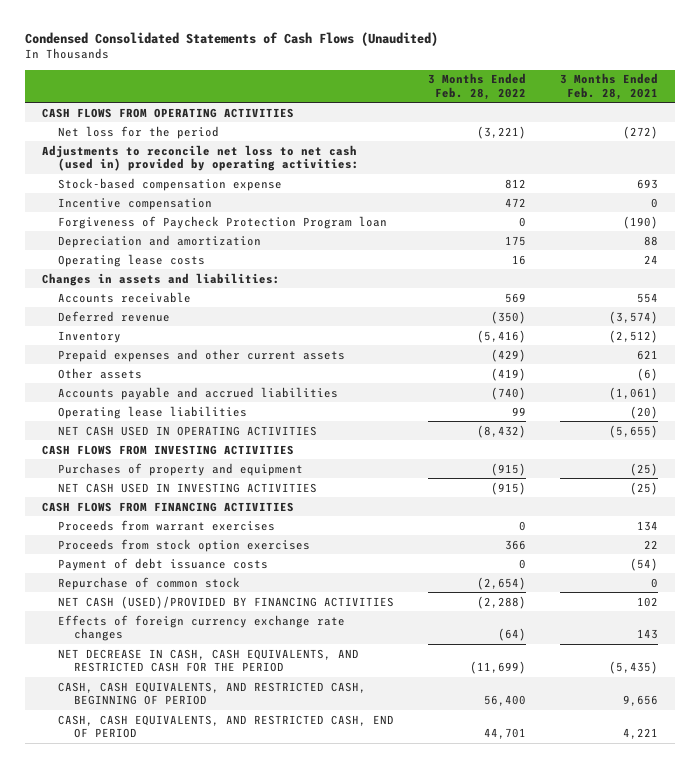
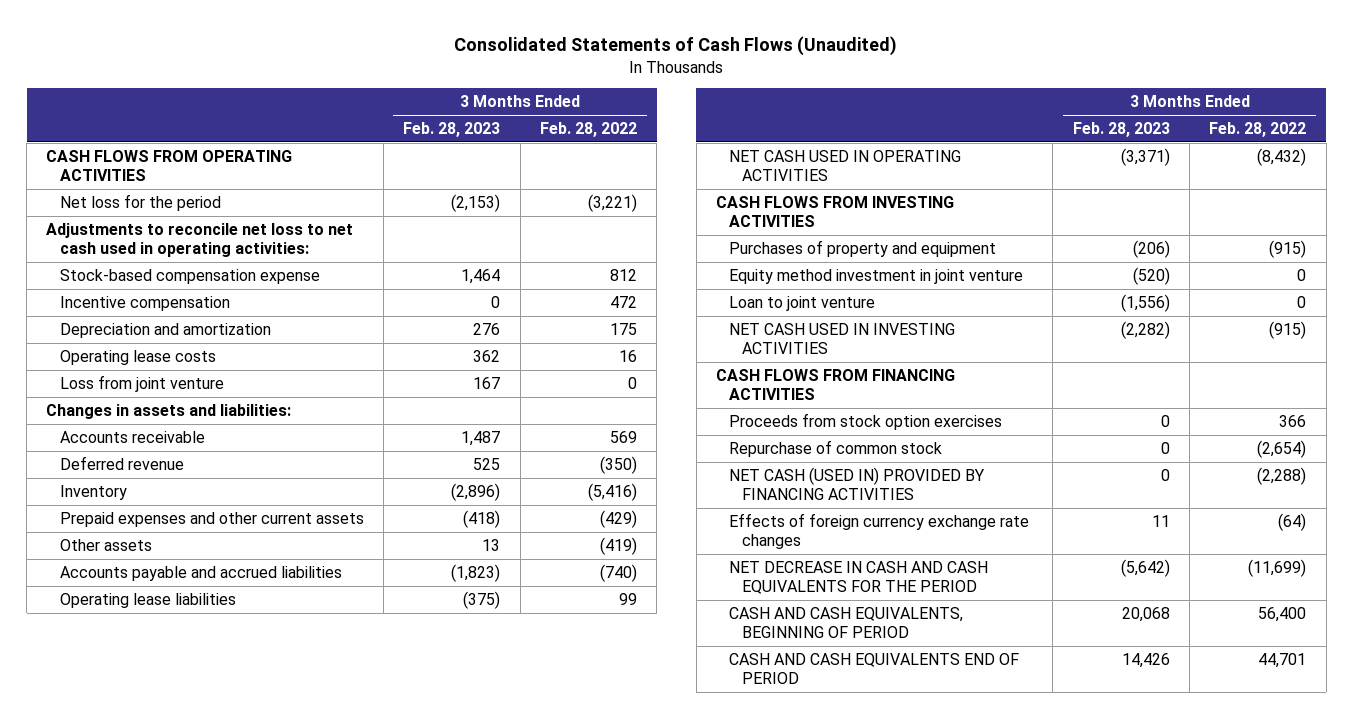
- Condensed Consolidated Statements of Cash Flows (Unaudited)
+ Consolidated Statements of Cash Flows (Unaudited)
- | 3 Months Ended Feb. 28, 2022 | 3 Months Ended Feb. 28, 2021
+ | 3 Months Ended Feb. 28, 2023 | 3 Months Ended Feb. 28, 2022
- Adjustments to reconcile net loss to net cash (used in) provided by operating activities:
+ Adjustments to reconcile net loss to net cash used in operating activities:
- Forgiveness of Paycheck Protection Program loan | 0 | (190)
+ Loss from joint venture | 167 | 0
+ Equity method investment in joint venture | (520) | 0
+ Loan to joint venture | (1,556) | 0
- Proceeds from warrant exercises | 0 | 134
- Payment of debt issuance costs | 0 | (54)
- NET CASH (USED)/PROVIDED BY FINANCING ACTIVITIES | (2,288) | 102
+ NET CASH (USED IN) PROVIDED BY FINANCING ACTIVITIES | 0 | (2,288)
- NET DECREASE IN CASH, CASH EQUIVALENTS, AND RESTRICTED CASH FOR THE PERIOD | (11,699) | (5,435)
- CASH, CASH EQUIVALENTS, AND RESTRICTED CASH, BEGINNING OF PERIOD | 56,400 | 9,656
- CASH, CASH EQUIVALENTS, AND RESTRICTED CASH, END OF PERIOD | 44,701 | 4,221
+ NET DECREASE IN CASH AND CASH EQUIVALENTS FOR THE PERIOD | (5,642) | (11,699)
+ CASH AND CASH EQUIVALENTS, BEGINNING OF PERIOD | 20,068 | 56,400
+ CASH AND CASH EQUIVALENTS END OF PERIOD | 14,426 | 44,701

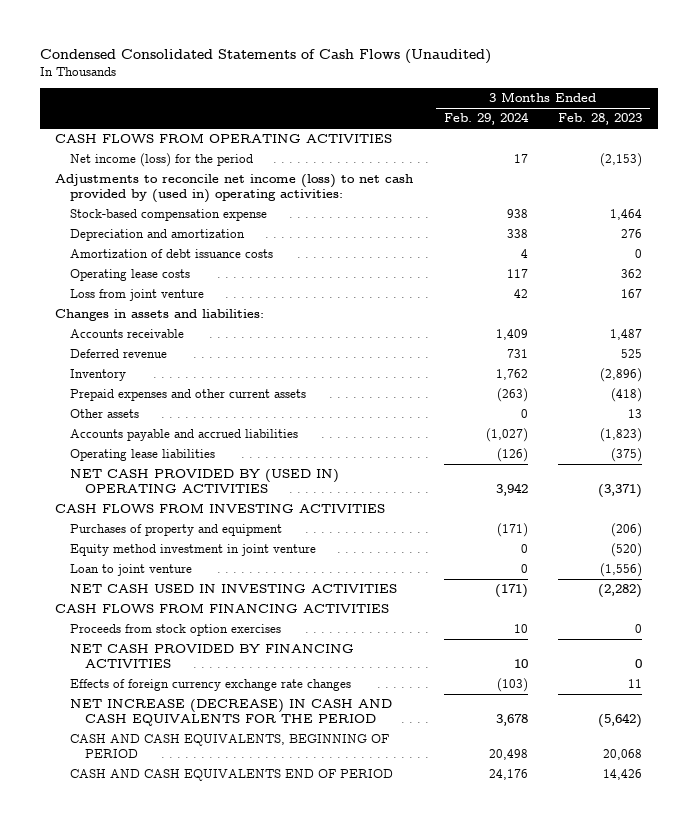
- Consolidated Statements of Cash Flows (Unaudited)
+ Condensed Consolidated Statements of Cash Flows (Unaudited)
- | 3 Months Ended Feb. 28, 2023 | 3 Months Ended Feb. 28, 2022
+ | 3 Months Ended Feb. 29, 2024 | 3 Months Ended Feb. 28, 2023
- Net loss for the period | (2,153) | (3,221)
- Adjustments to reconcile net loss to net cash used in operating activities:
+ Net income (loss) for the period | 17 | (2,153)
+ Adjustments to reconcile net income (loss) to net cash provided by (used in) operating activities:
- Incentive compensation | 0 | 472
+ Amortization of debt issuance costs | 4 | 0
- NET CASH USED IN OPERATING ACTIVITIES | (3,371) | (8,432)
+ NET CASH PROVIDED BY (USED IN) OPERATING ACTIVITIES | 3,942 | (3,371)
- Repurchase of common stock | 0 | (2,654)
- NET CASH (USED IN) PROVIDED BY FINANCING ACTIVITIES | 0 | (2,288)
+ NET CASH PROVIDED BY FINANCING ACTIVITIES | 10 | 0
- NET DECREASE IN CASH AND CASH EQUIVALENTS FOR THE PERIOD | (5,642) | (11,699)
+ NET INCREASE (DECREASE) IN CASH AND CASH EQUIVALENTS FOR THE PERIOD | 3,678 | (5,642)

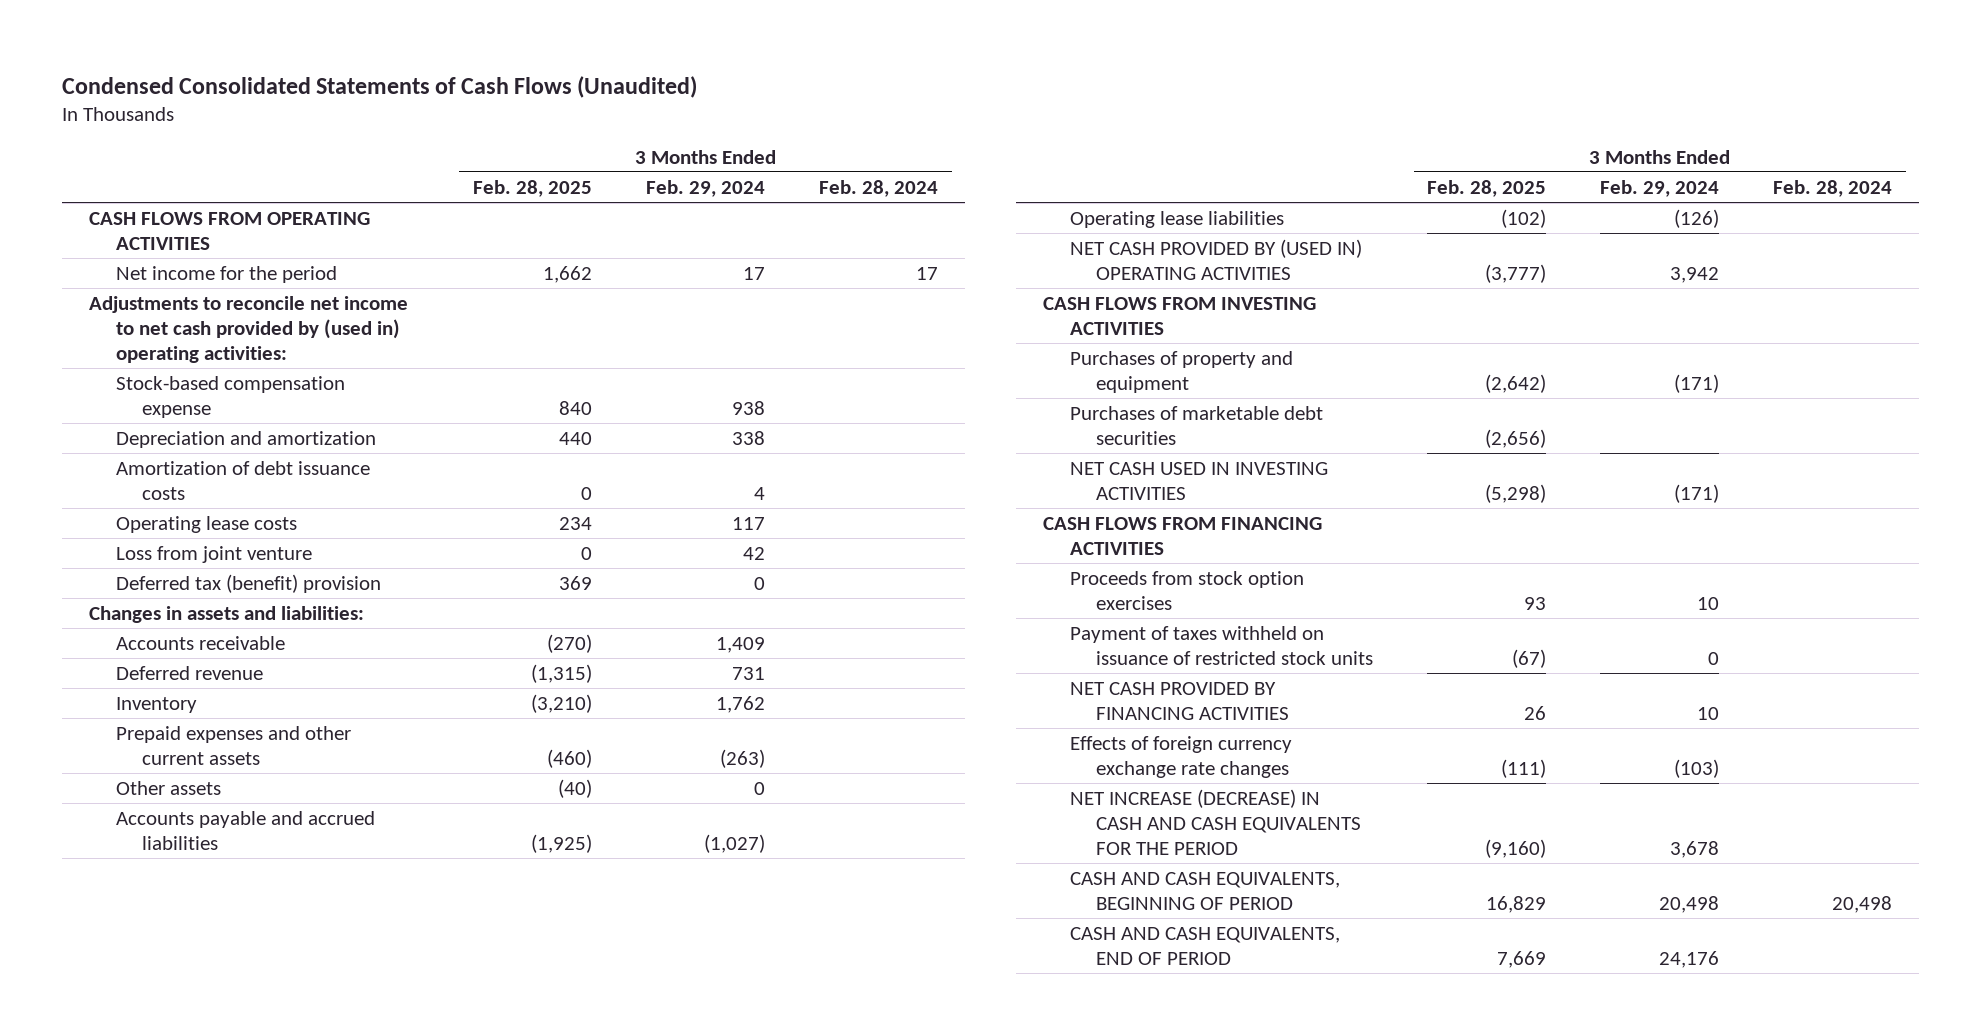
- | 3 Months Ended Feb. 29, 2024 | 3 Months Ended Feb. 28, 2023
+ | 3 Months Ended Feb. 28, 2025 | 3 Months Ended Feb. 29, 2024 | 3 Months Ended Feb. 28, 2024
- Net income (loss) for the period | 17 | (2,153)
- Adjustments to reconcile net income (loss) to net cash provided by (used in) operating activities:
+ Net income for the period | 1,662 | 17 | 17
+ Adjustments to reconcile net income to net cash provided by (used in) operating activities:
+ Deferred tax (benefit) provision | 369 | 0 |
- Equity method investment in joint venture | 0 | (520)
- Loan to joint venture | 0 | (1,556)
+ Purchases of marketable debt securities | (2,656) | |
+ Payment of taxes withheld on issuance of restricted stock units | (67) | 0 |
- CASH AND CASH EQUIVALENTS END OF PERIOD | 24,176 | 14,426
+ CASH AND CASH EQUIVALENTS, END OF PERIOD | 7,669 | 24,176 |

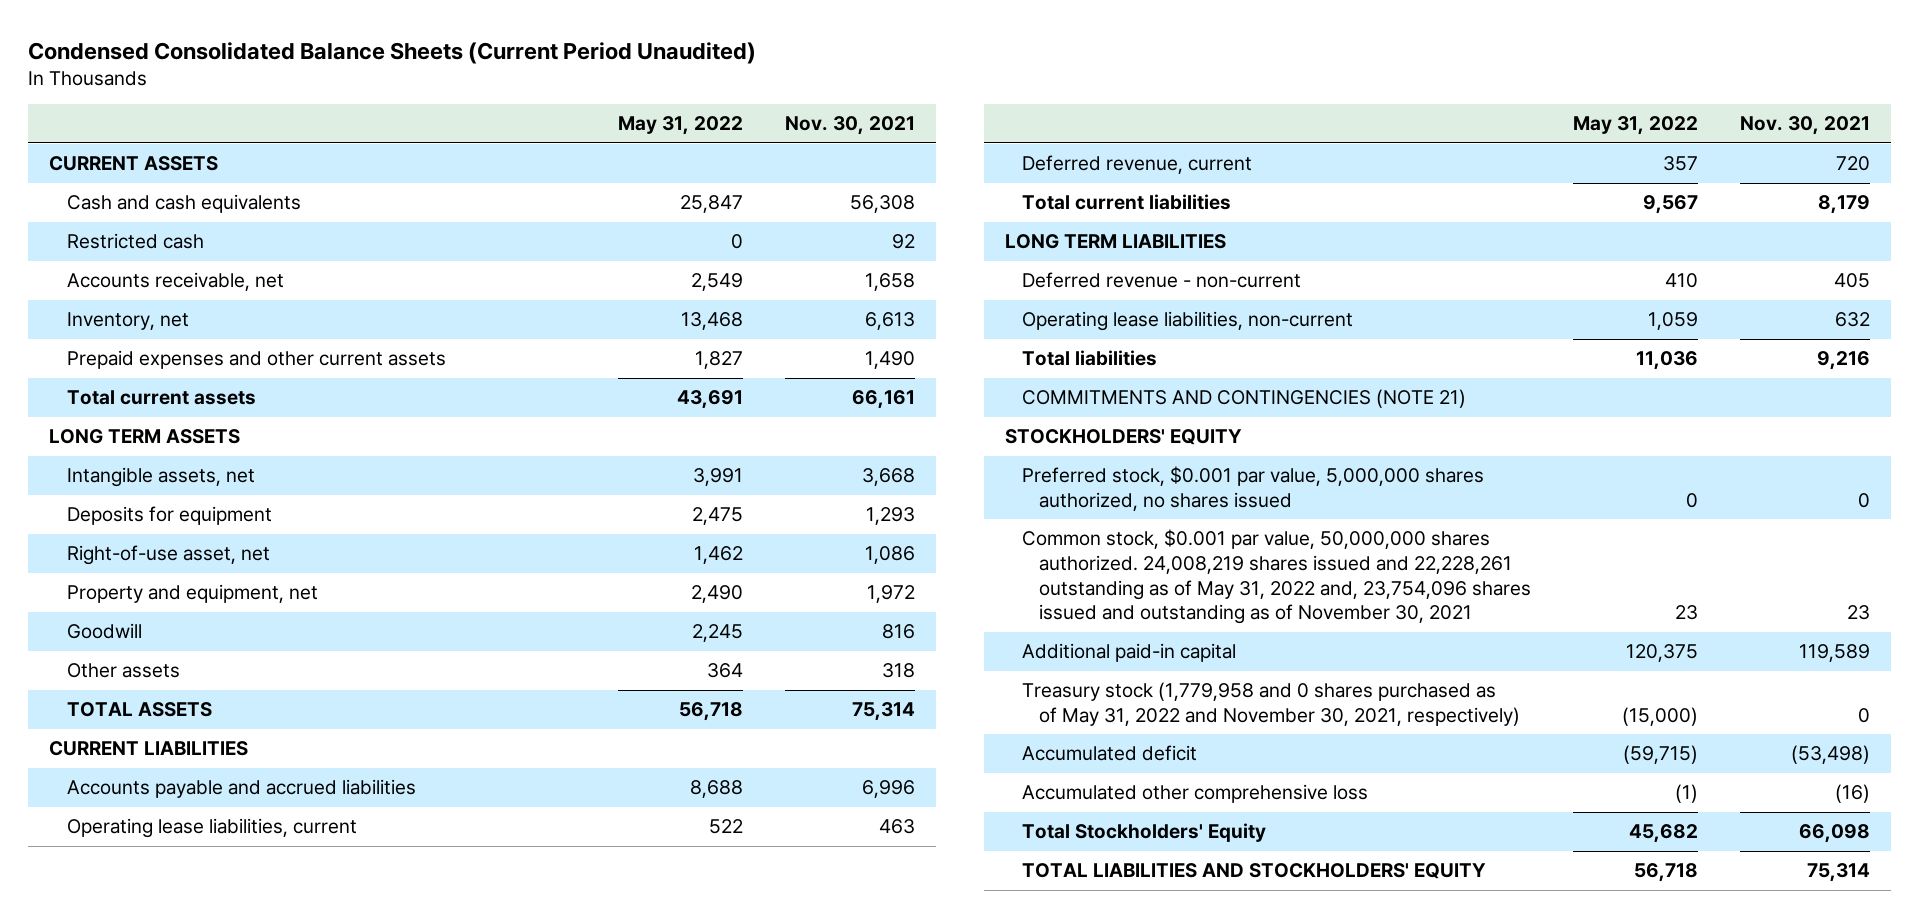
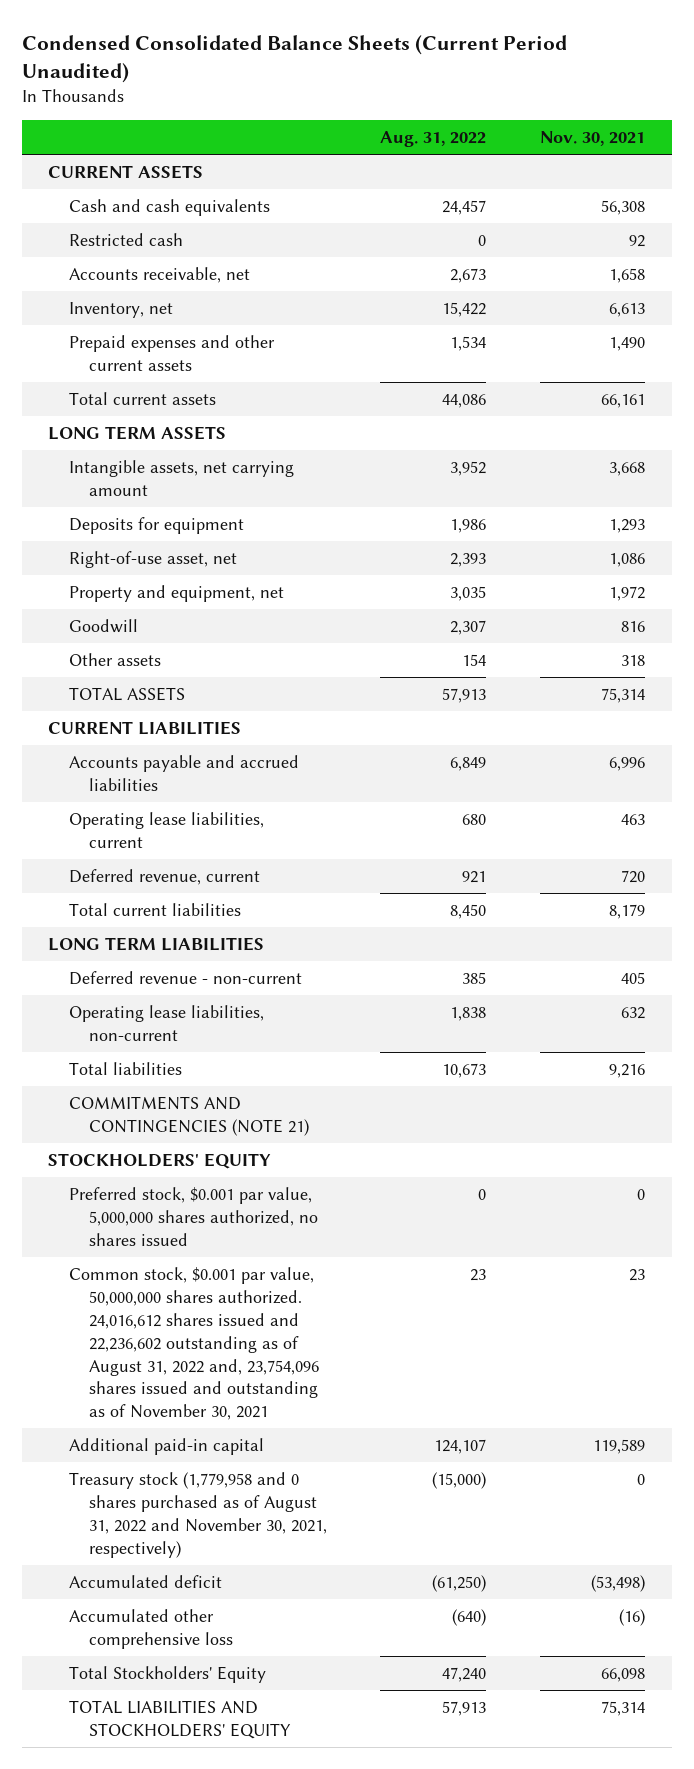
- | May 31, 2022 | Nov. 30, 2021
+ | Aug. 31, 2022 | Nov. 30, 2021
- Intangible assets, net | 3,991 | 3,668
+ Intangible assets, net carrying amount | 3,952 | 3,668
- Common stock, $0.001 par value, 50,000,000 shares authorized. 24,008,219 shares issued and 22,228,261 outstanding as of May 31, 2022 and, 23,754,096 shares issued and outstanding as of November 30, 2021 | 23 | 23
+ Common stock, $0.001 par value, 50,000,000 shares authorized. 24,016,612 shares issued and 22,236,602 outstanding as of August 31, 2022 and, 23,754,096 shares issued and outstanding as of November 30, 2021 | 23 | 23
- Treasury stock (1,779,958 and 0 shares purchased as of May 31, 2022 and November 30, 2021, respectively) | (15,000) | 0
+ Treasury stock (1,779,958 and 0 shares purchased as of August 31, 2022 and November 30, 2021, respectively) | (15,000) | 0

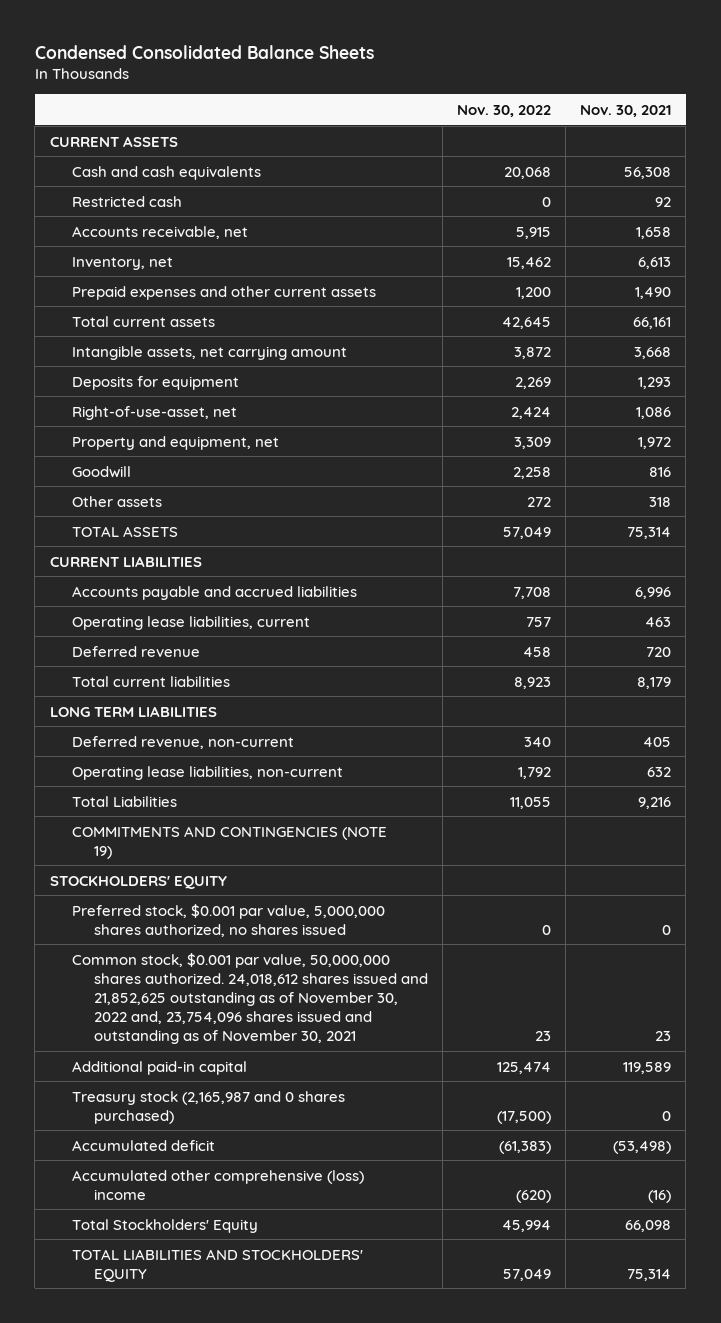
- Condensed Consolidated Balance Sheets (Current Period Unaudited)
+ Condensed Consolidated Balance Sheets
- | Aug. 31, 2022 | Nov. 30, 2021
+ | Nov. 30, 2022 | Nov. 30, 2021
- LONG TERM ASSETS
- Right-of-use asset, net | 2,393 | 1,086
+ Right-of-use-asset, net | 2,424 | 1,086
- Deferred revenue, current | 921 | 720
+ Deferred revenue | 458 | 720
- Deferred revenue - non-current | 385 | 405
+ Deferred revenue, non-current | 340 | 405
- Total liabilities | 10,673 | 9,216
- COMMITMENTS AND CONTINGENCIES (NOTE 21)
+ Total Liabilities | 11,055 | 9,216
+ COMMITMENTS AND CONTINGENCIES (NOTE 19)
- Common stock, $0.001 par value, 50,000,000 shares authorized. 24,016,612 shares issued and 22,236,602 outstanding as of August 31, 2022 and, 23,754,096 shares issued and outstanding as of November 30, 2021 | 23 | 23
+ Common stock, $0.001 par value, 50,000,000 shares authorized. 24,018,612 shares issued and 21,852,625 outstanding as of November 30, 2022 and, 23,754,096 shares issued and outstanding as of November 30, 2021 | 23 | 23
- Treasury stock (1,779,958 and 0 shares purchased as of August 31, 2022 and November 30, 2021, respectively) | (15,000) | 0
+ Treasury stock (2,165,987 and 0 shares purchased) | (17,500) | 0
- Accumulated other comprehensive loss | (640) | (16)
+ Accumulated other comprehensive (loss) income | (620) | (16)

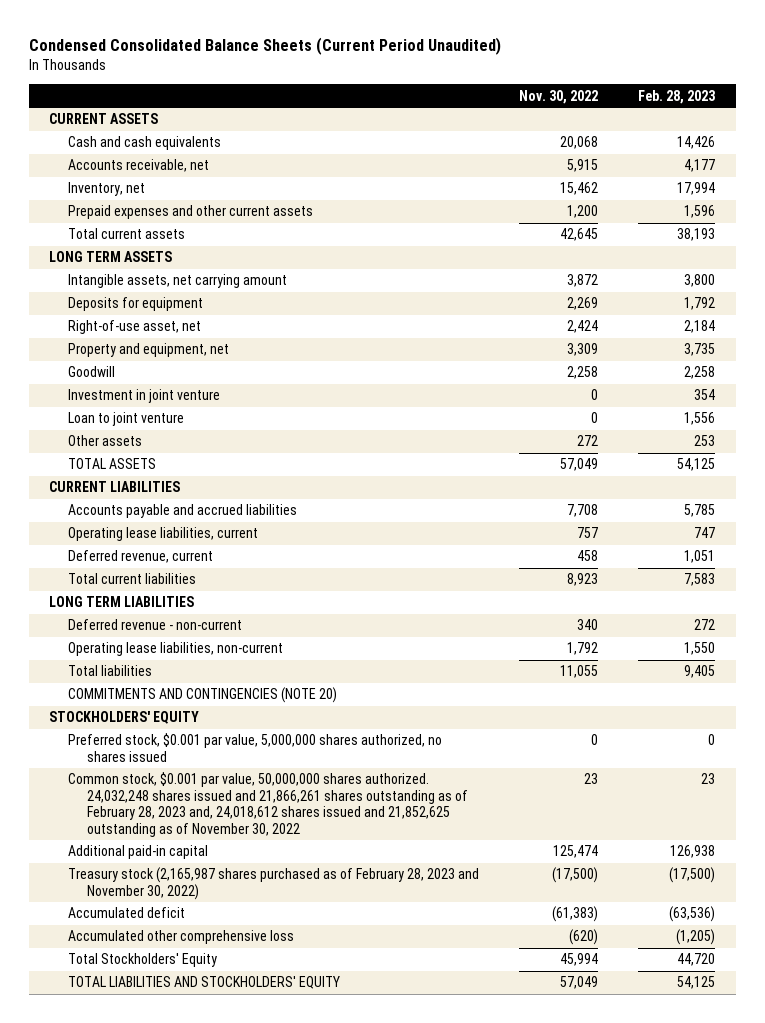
- Condensed Consolidated Balance Sheets
+ Condensed Consolidated Balance Sheets (Current Period Unaudited)
- | Nov. 30, 2022 | Nov. 30, 2021
+ | Nov. 30, 2022 | Feb. 28, 2023
- Restricted cash | 0 | 92
+ LONG TERM ASSETS
- Right-of-use-asset, net | 2,424 | 1,086
+ Right-of-use asset, net | 2,424 | 2,184
+ Investment in joint venture | 0 | 354
+ Loan to joint venture | 0 | 1,556
- Deferred revenue | 458 | 720
+ Deferred revenue, current | 458 | 1,051
- Deferred revenue, non-current | 340 | 405
+ Deferred revenue - non-current | 340 | 272
- Total Liabilities | 11,055 | 9,216
- COMMITMENTS AND CONTINGENCIES (NOTE 19)
+ Total liabilities | 11,055 | 9,405
+ COMMITMENTS AND CONTINGENCIES (NOTE 20)
- Common stock, $0.001 par value, 50,000,000 shares authorized. 24,018,612 shares issued and 21,852,625 outstanding as of November 30, 2022 and, 23,754,096 shares issued and outstanding as of November 30, 2021 | 23 | 23
+ Common stock, $0.001 par value, 50,000,000 shares authorized. 24,032,248 shares issued and 21,866,261 shares outstanding as of February 28, 2023 and, 24,018,612 shares issued and 21,852,625 outstanding as of November 30, 2022 | 23 | 23
- Treasury stock (2,165,987 and 0 shares purchased) | (17,500) | 0
+ Treasury stock (2,165,987 shares purchased as of February 28, 2023 and November 30, 2022) | (17,500) | (17,500)
- Accumulated other comprehensive (loss) income | (620) | (16)
+ Accumulated other comprehensive loss | (620) | (1,205)

